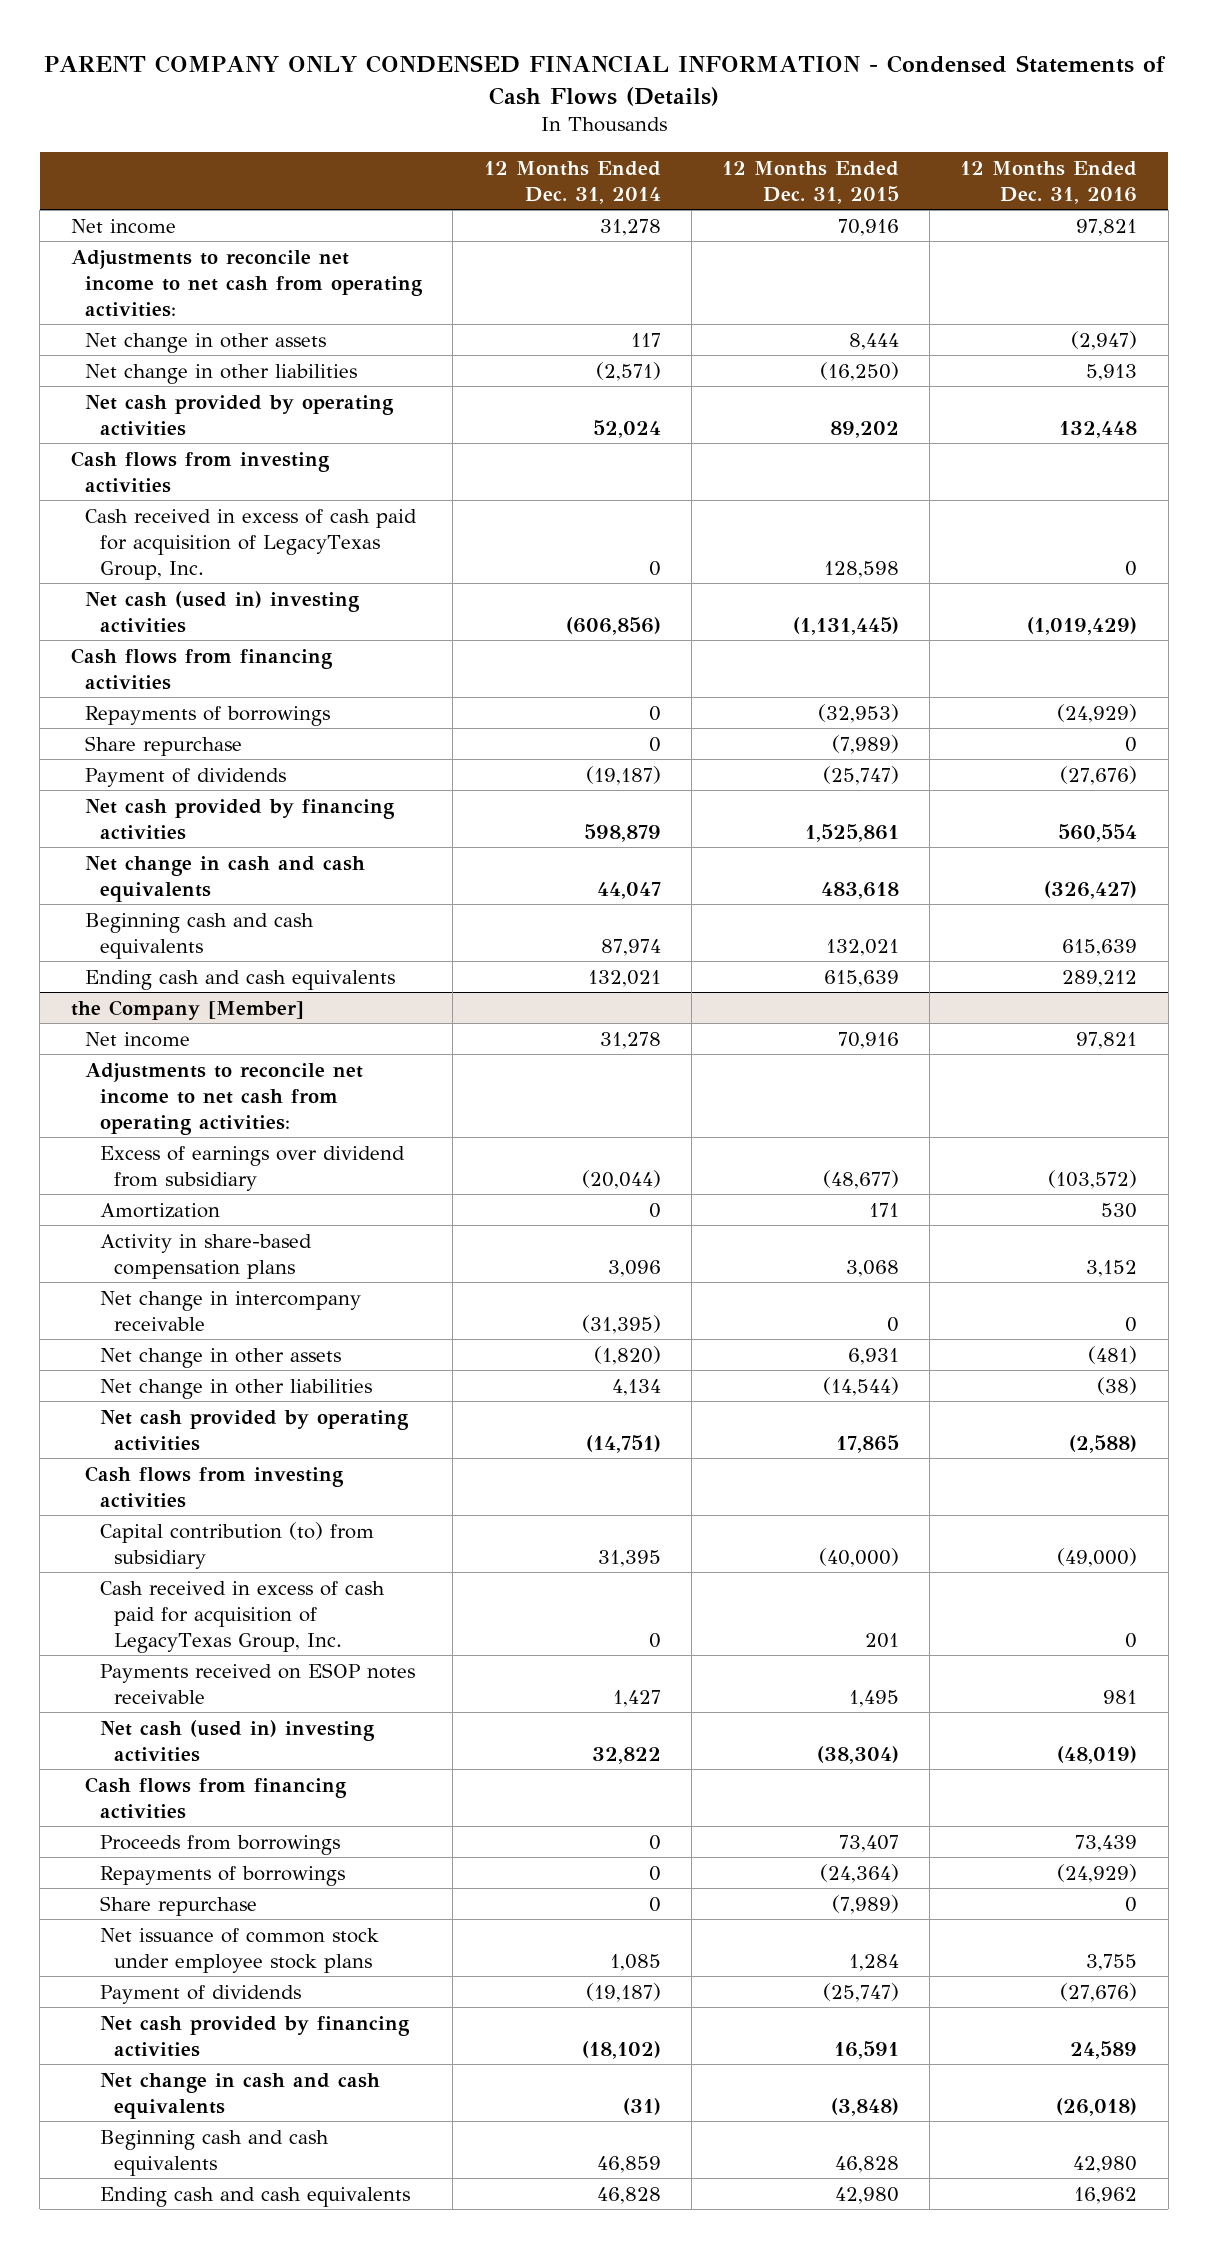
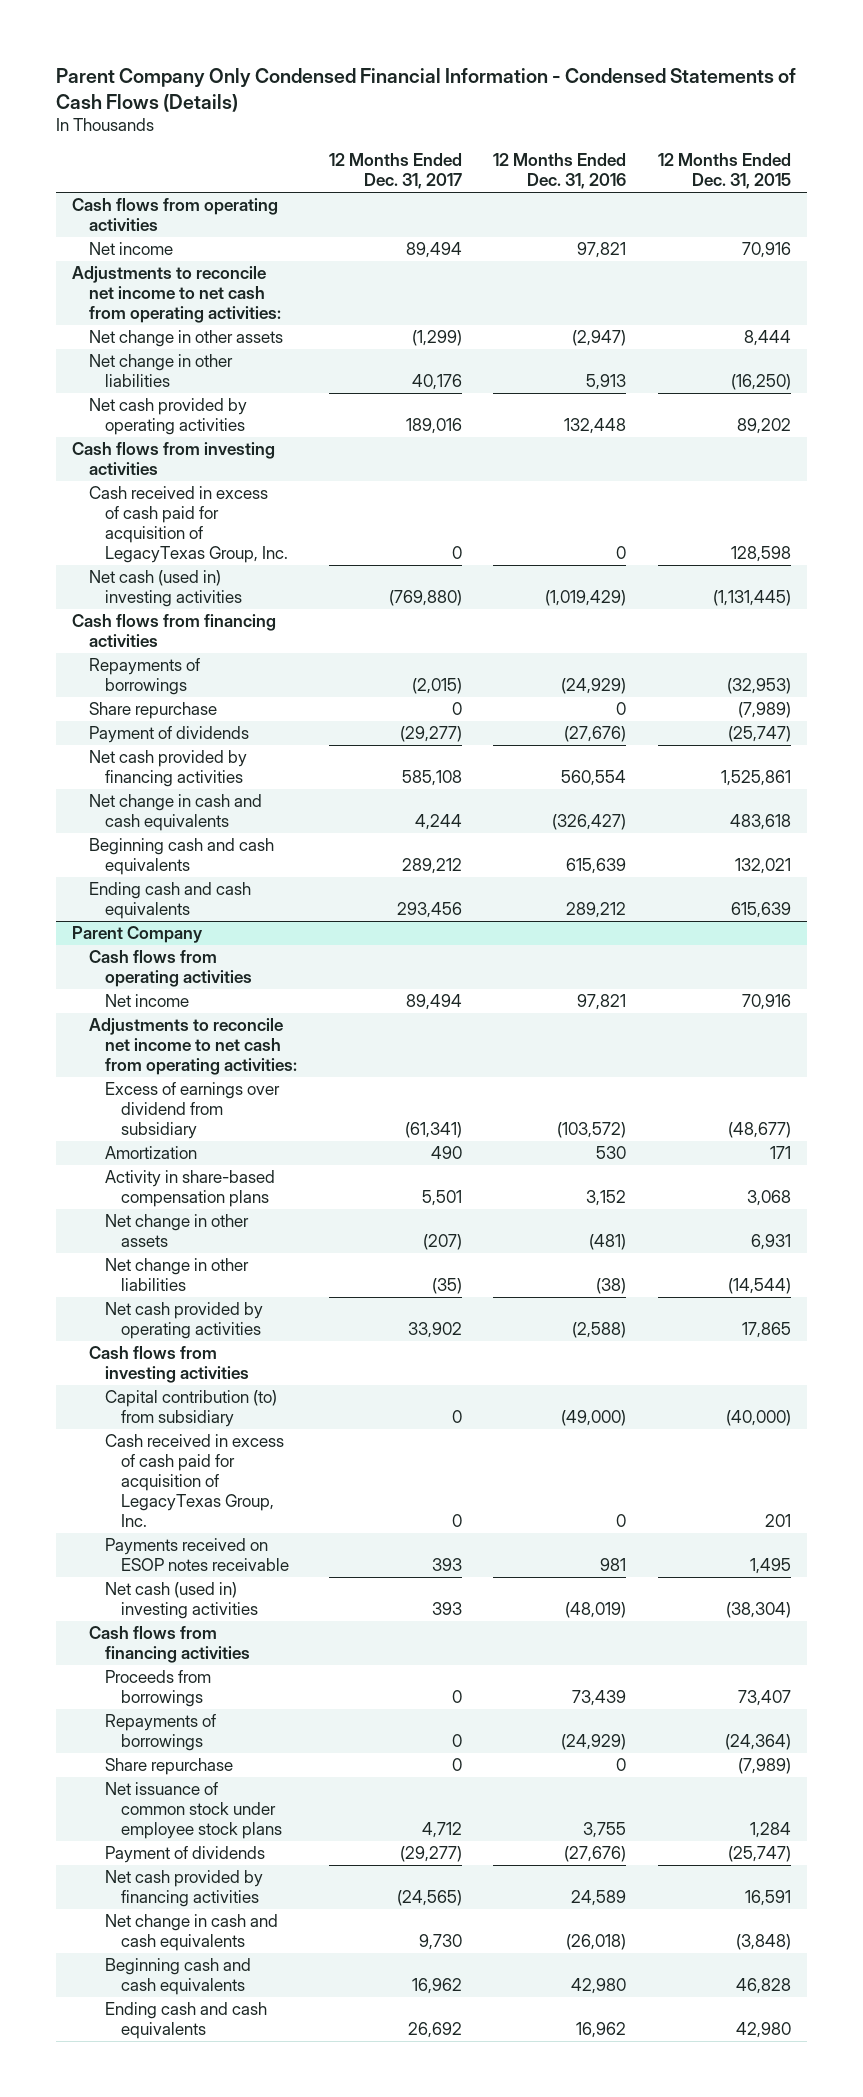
- PARENT COMPANY ONLY CONDENSED FINANCIAL INFORMATION - Condensed Statements of Cash Flows (Details)
+ Parent Company Only Condensed Financial Information - Condensed Statements of Cash Flows (Details)
- | 12 Months Ended Dec. 31, 2014 | 12 Months Ended Dec. 31, 2015 | 12 Months Ended Dec. 31, 2016
+ | 12 Months Ended Dec. 31, 2017 | 12 Months Ended Dec. 31, 2016 | 12 Months Ended Dec. 31, 2015
+ Cash flows from operating activities
- the Company [Member]
+ Parent Company
+ Cash flows from operating activities
- Net change in intercompany receivable | (31,395) | 0 | 0

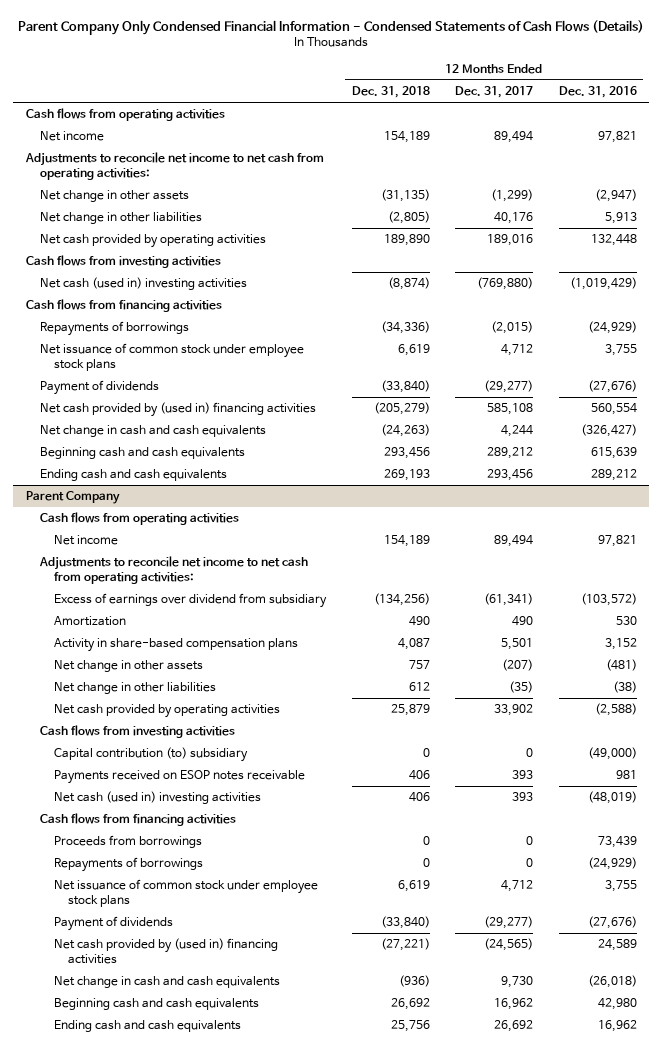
- | 12 Months Ended Dec. 31, 2017 | 12 Months Ended Dec. 31, 2016 | 12 Months Ended Dec. 31, 2015
+ | 12 Months Ended Dec. 31, 2018 | 12 Months Ended Dec. 31, 2017 | 12 Months Ended Dec. 31, 2016
- Cash received in excess of cash paid for acquisition of LegacyTexas Group, Inc. | 0 | 0 | 128,598
- Share repurchase | 0 | 0 | (7,989)
+ Net issuance of common stock under employee stock plans | 6,619 | 4,712 | 3,755
- Net cash provided by financing activities | 585,108 | 560,554 | 1,525,861
+ Net cash provided by (used in) financing activities | (205,279) | 585,108 | 560,554
@ Parent Company
- Capital contribution (to) from subsidiary | 0 | (49,000) | (40,000)
- Cash received in excess of cash paid for acquisition of LegacyTexas Group, Inc. | 0 | 0 | 201
+ Capital contribution (to) subsidiary | 0 | 0 | (49,000)
- Share repurchase | 0 | 0 | (7,989)
- Net cash provided by financing activities | (24,565) | 24,589 | 16,591
+ Net cash provided by (used in) financing activities | (27,221) | (24,565) | 24,589

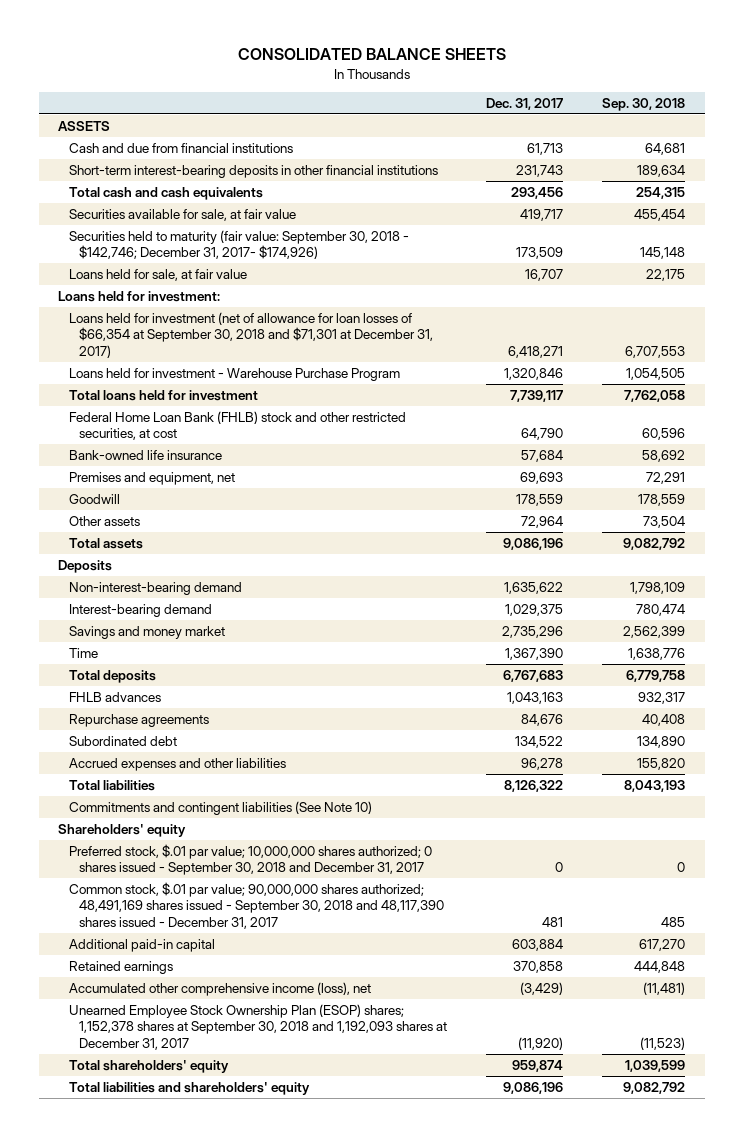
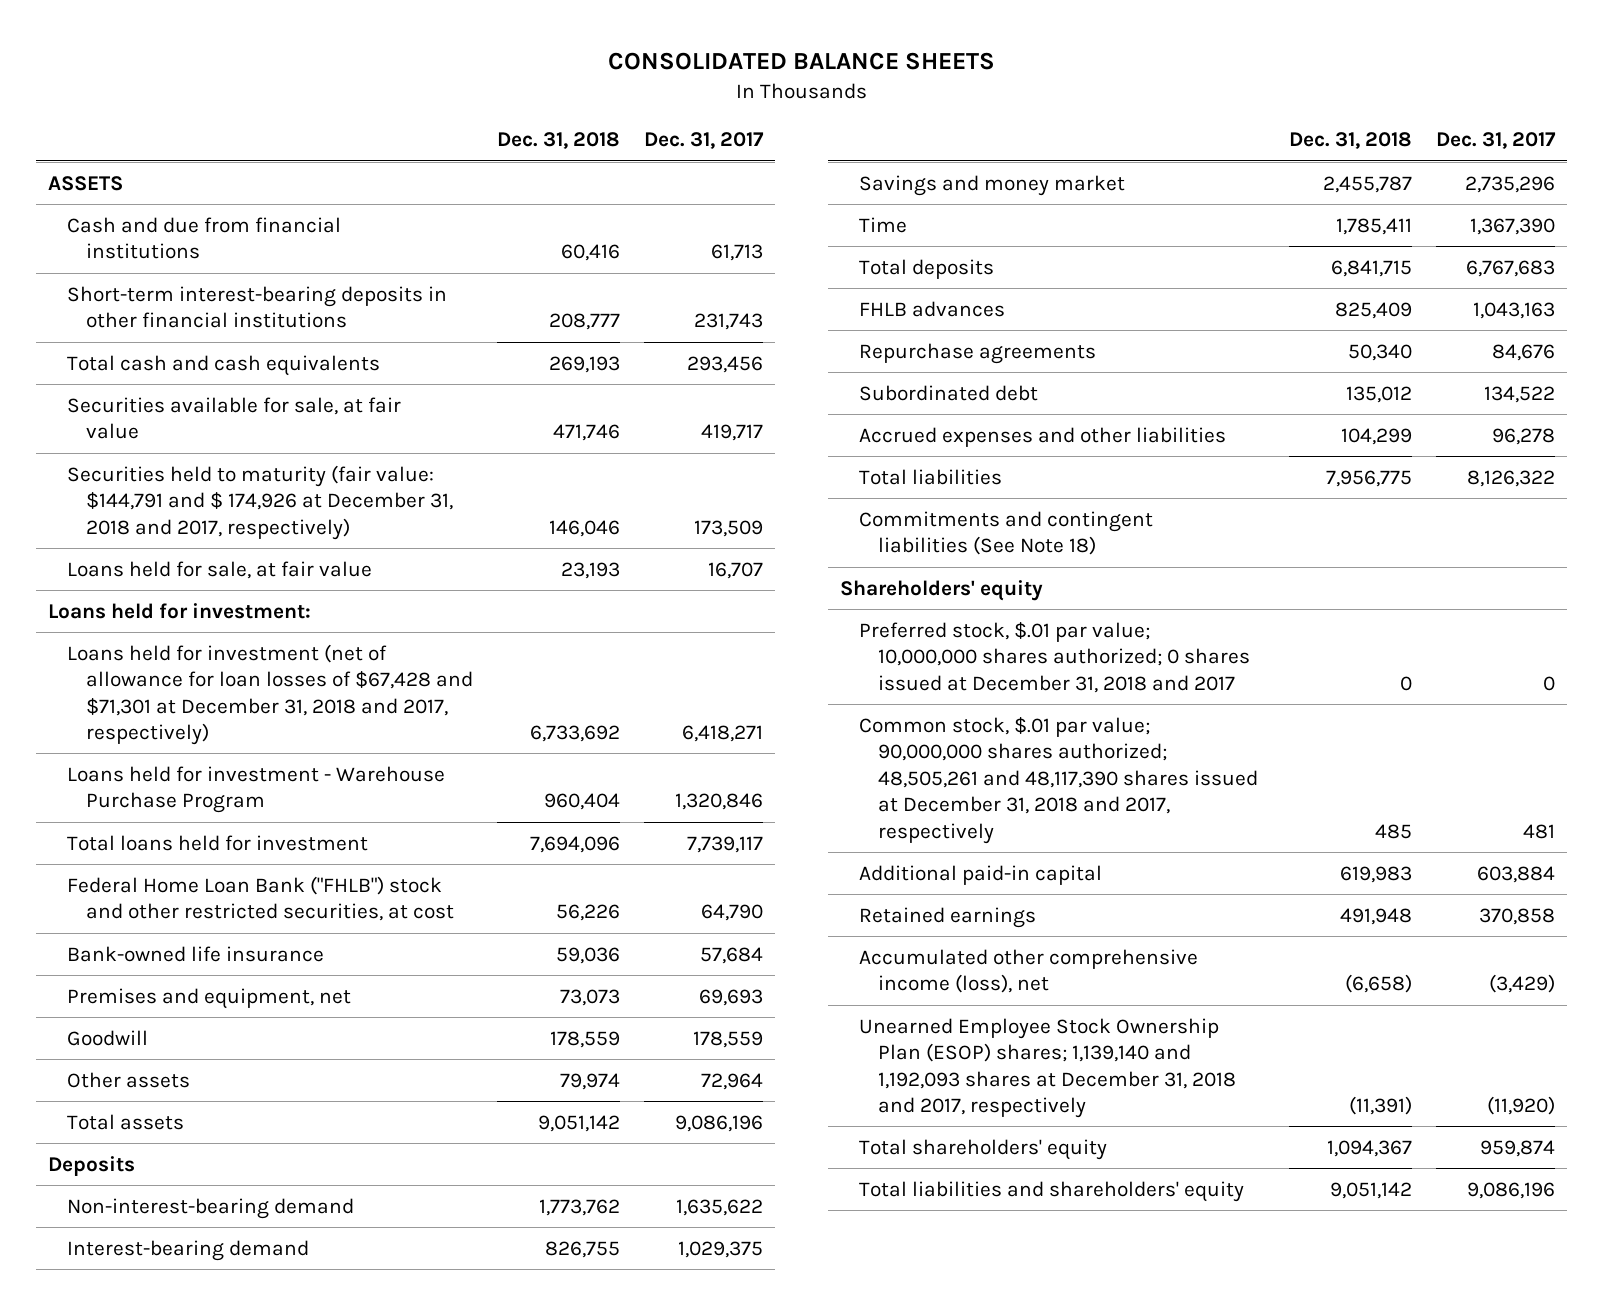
- | Dec. 31, 2017 | Sep. 30, 2018
+ | Dec. 31, 2018 | Dec. 31, 2017
- Securities held to maturity (fair value: September 30, 2018 - $142,746; December 31, 2017- $174,926) | 173,509 | 145,148
+ Securities held to maturity (fair value: $144,791 and $ 174,926 at December 31, 2018 and 2017, respectively) | 146,046 | 173,509
- Loans held for investment (net of allowance for loan losses of $66,354 at September 30, 2018 and $71,301 at December 31, 2017) | 6,418,271 | 6,707,553
+ Loans held for investment (net of allowance for loan losses of $67,428 and $71,301 at December 31, 2018 and 2017, respectively) | 6,733,692 | 6,418,271
- Federal Home Loan Bank (FHLB) stock and other restricted securities, at cost | 64,790 | 60,596
+ Federal Home Loan Bank ("FHLB") stock and other restricted securities, at cost | 56,226 | 64,790
- Commitments and contingent liabilities (See Note 10)
+ Commitments and contingent liabilities (See Note 18)
- Preferred stock, $.01 par value; 10,000,000 shares authorized; 0 shares issued - September 30, 2018 and December 31, 2017 | 0 | 0
- Common stock, $.01 par value; 90,000,000 shares authorized; 48,491,169 shares issued - September 30, 2018 and 48,117,390 shares issued - December 31, 2017 | 481 | 485
+ Preferred stock, $.01 par value; 10,000,000 shares authorized; 0 shares issued at December 31, 2018 and 2017 | 0 | 0
+ Common stock, $.01 par value; 90,000,000 shares authorized; 48,505,261 and 48,117,390 shares issued at December 31, 2018 and 2017, respectively | 485 | 481
- Unearned Employee Stock Ownership Plan (ESOP) shares; 1,152,378 shares at September 30, 2018 and 1,192,093 shares at December 31, 2017 | (11,920) | (11,523)
+ Unearned Employee Stock Ownership Plan (ESOP) shares; 1,139,140 and 1,192,093 shares at December 31, 2018 and 2017, respectively | (11,391) | (11,920)

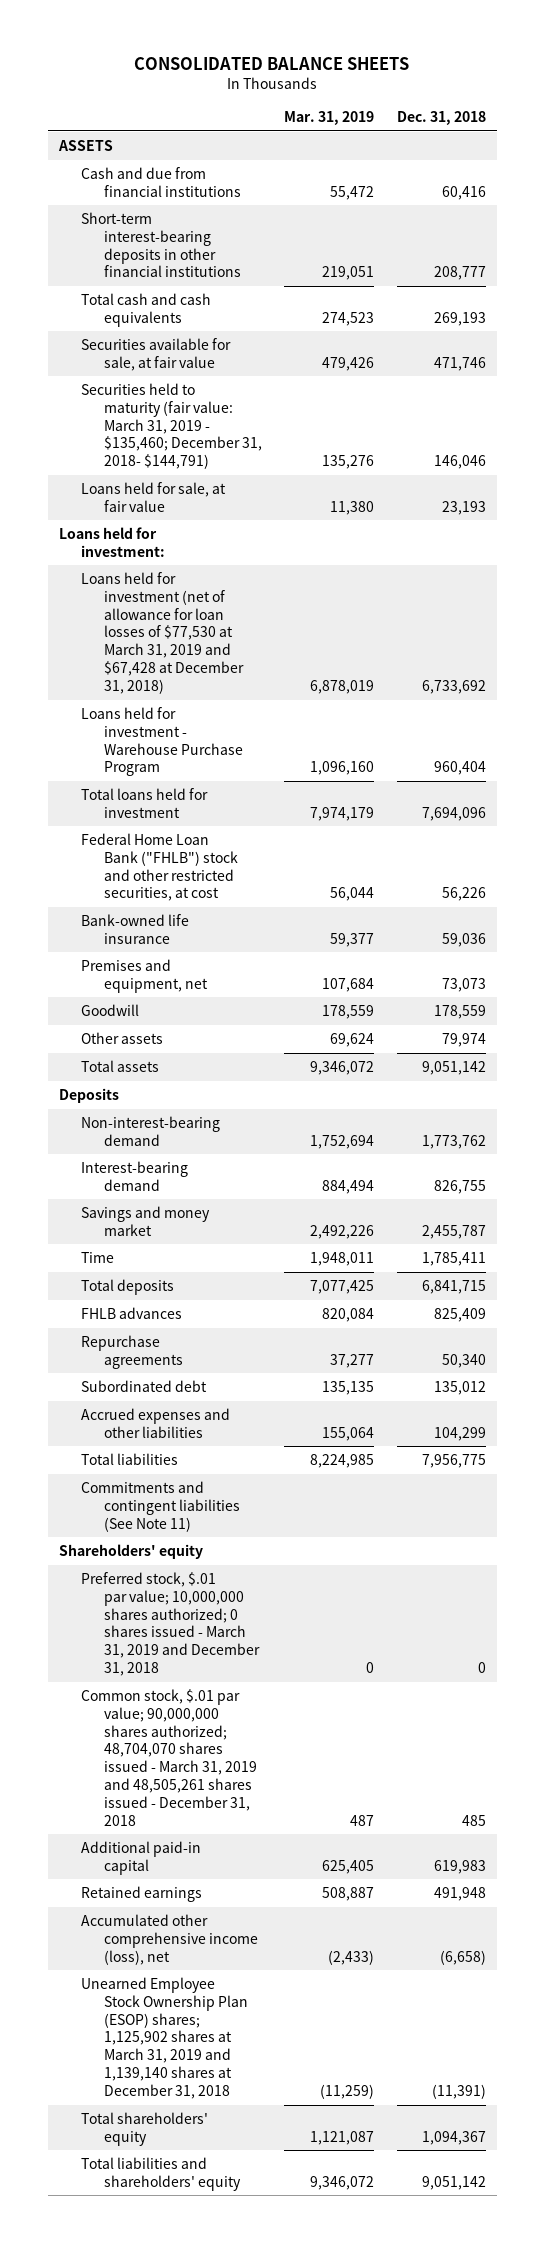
- | Dec. 31, 2018 | Dec. 31, 2017
+ | Mar. 31, 2019 | Dec. 31, 2018
- Securities held to maturity (fair value: $144,791 and $ 174,926 at December 31, 2018 and 2017, respectively) | 146,046 | 173,509
+ Securities held to maturity (fair value: March 31, 2019 - $135,460; December 31, 2018- $144,791) | 135,276 | 146,046
- Loans held for investment (net of allowance for loan losses of $67,428 and $71,301 at December 31, 2018 and 2017, respectively) | 6,733,692 | 6,418,271
+ Loans held for investment (net of allowance for loan losses of $77,530 at March 31, 2019 and $67,428 at December 31, 2018) | 6,878,019 | 6,733,692
- Commitments and contingent liabilities (See Note 18)
+ Commitments and contingent liabilities (See Note 11)
- Preferred stock, $.01 par value; 10,000,000 shares authorized; 0 shares issued at December 31, 2018 and 2017 | 0 | 0
- Common stock, $.01 par value; 90,000,000 shares authorized; 48,505,261 and 48,117,390 shares issued at December 31, 2018 and 2017, respectively | 485 | 481
+ Preferred stock, $.01 par value; 10,000,000 shares authorized; 0 shares issued - March 31, 2019 and December 31, 2018 | 0 | 0
+ Common stock, $.01 par value; 90,000,000 shares authorized; 48,704,070 shares issued - March 31, 2019 and 48,505,261 shares issued - December 31, 2018 | 487 | 485
- Unearned Employee Stock Ownership Plan (ESOP) shares; 1,139,140 and 1,192,093 shares at December 31, 2018 and 2017, respectively | (11,391) | (11,920)
+ Unearned Employee Stock Ownership Plan (ESOP) shares; 1,125,902 shares at March 31, 2019 and 1,139,140 shares at December 31, 2018 | (11,259) | (11,391)

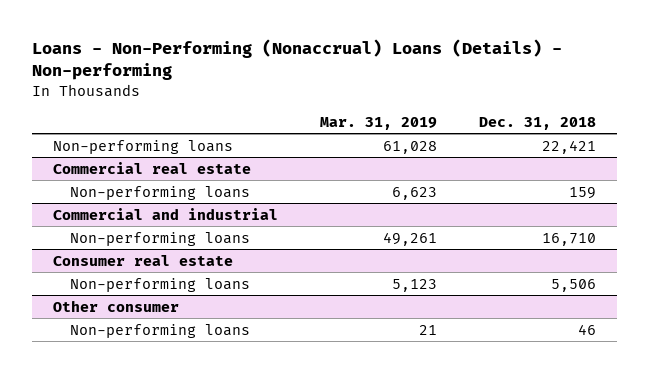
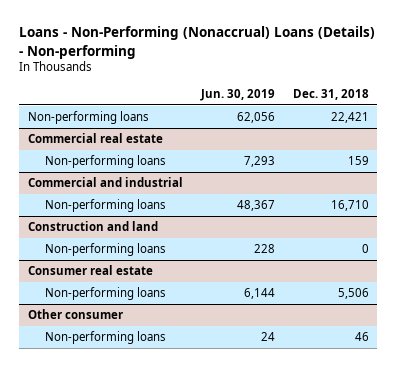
- | Mar. 31, 2019 | Dec. 31, 2018
+ | Jun. 30, 2019 | Dec. 31, 2018
+ Construction and land
+ Non-performing loans | 228 | 0

